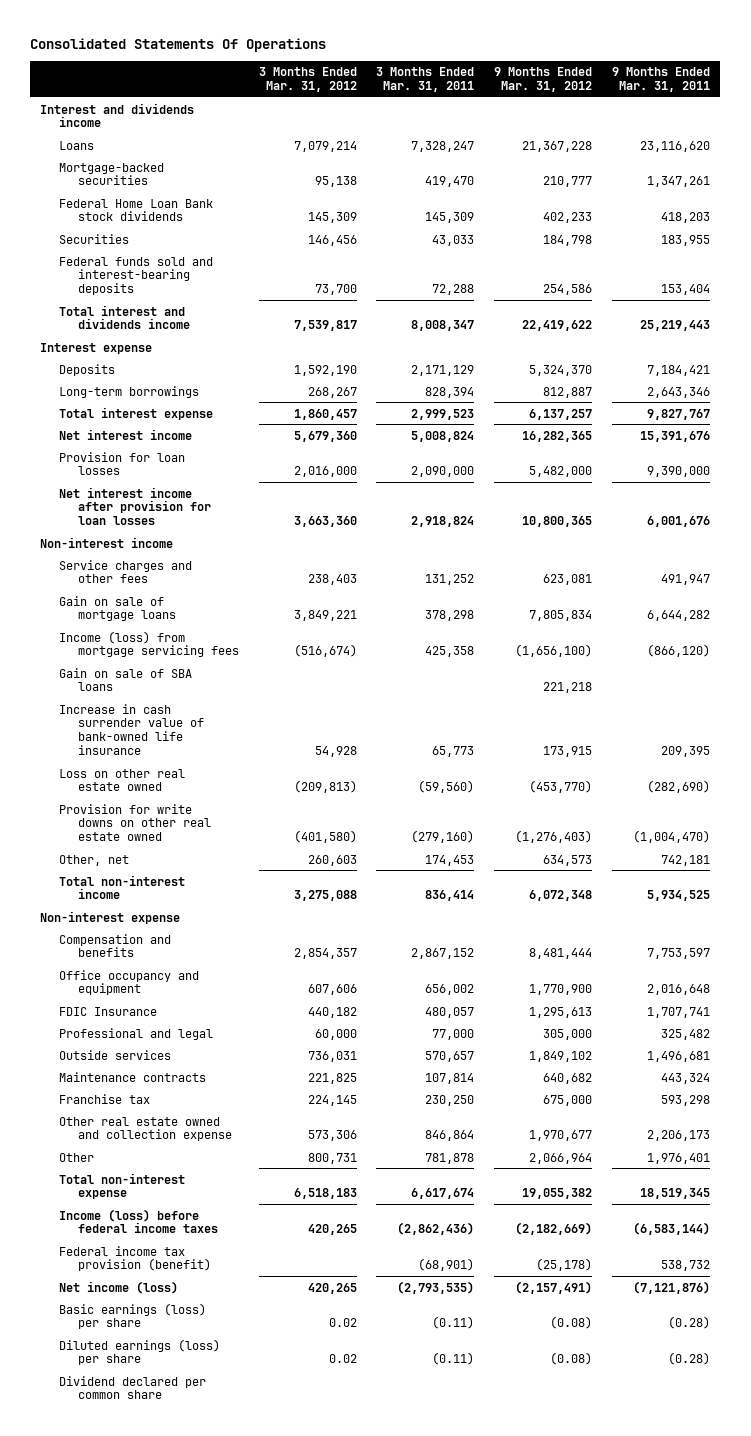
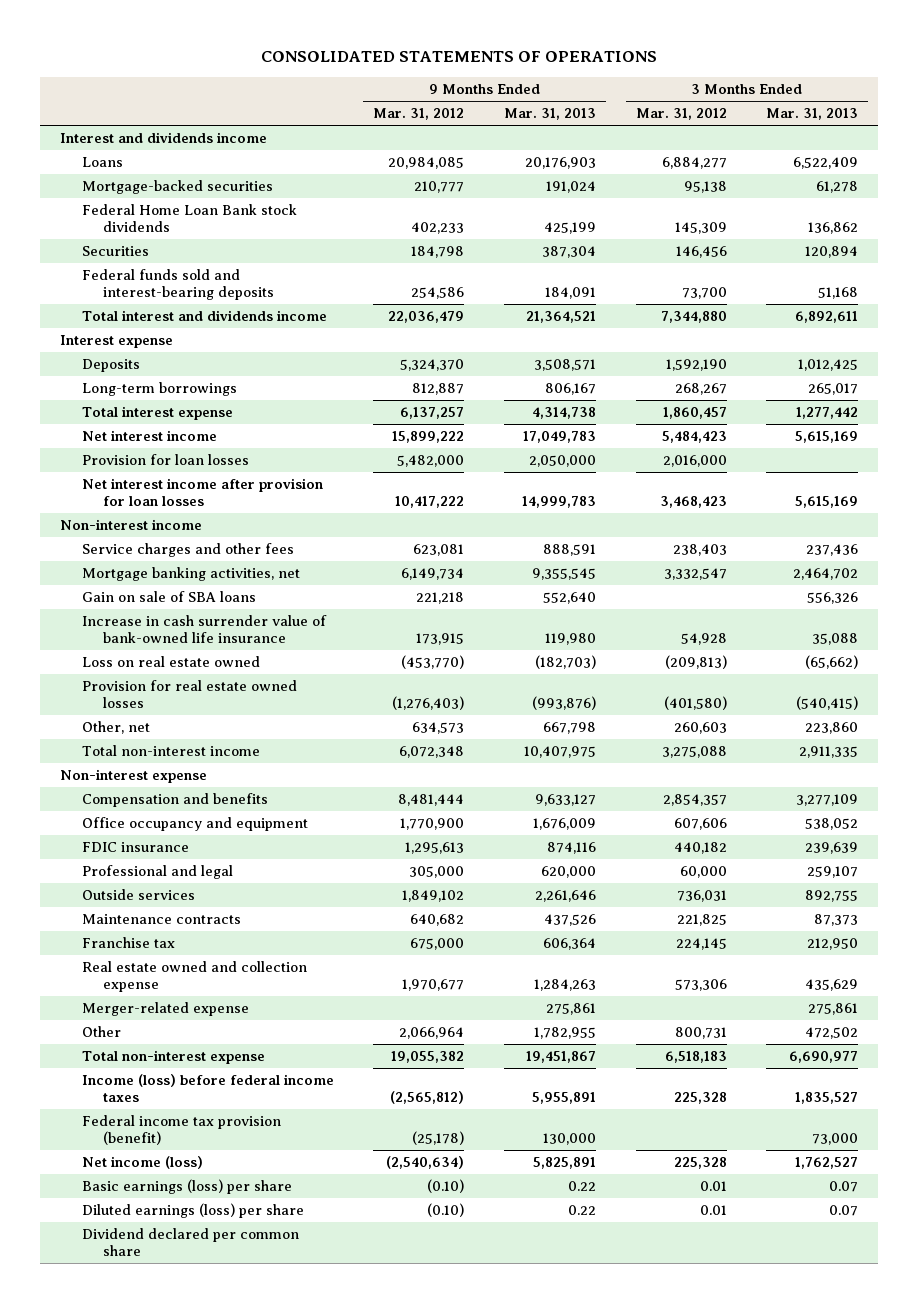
- Consolidated Statements Of Operations
+ CONSOLIDATED STATEMENTS OF OPERATIONS
- | 3 Months Ended Mar. 31, 2012 | 3 Months Ended Mar. 31, 2011 | 9 Months Ended Mar. 31, 2012 | 9 Months Ended Mar. 31, 2011
+ | 9 Months Ended Mar. 31, 2012 | 9 Months Ended Mar. 31, 2013 | 3 Months Ended Mar. 31, 2012 | 3 Months Ended Mar. 31, 2013
- Loans | 7,079,214 | 7,328,247 | 21,367,228 | 23,116,620
+ Loans | 20,984,085 | 20,176,903 | 6,884,277 | 6,522,409
- Total interest and dividends income | 7,539,817 | 8,008,347 | 22,419,622 | 25,219,443
+ Total interest and dividends income | 22,036,479 | 21,364,521 | 7,344,880 | 6,892,611
- Net interest income | 5,679,360 | 5,008,824 | 16,282,365 | 15,391,676
+ Net interest income | 15,899,222 | 17,049,783 | 5,484,423 | 5,615,169
- Net interest income after provision for loan losses | 3,663,360 | 2,918,824 | 10,800,365 | 6,001,676
+ Net interest income after provision for loan losses | 10,417,222 | 14,999,783 | 3,468,423 | 5,615,169
- Gain on sale of mortgage loans | 3,849,221 | 378,298 | 7,805,834 | 6,644,282
- Income (loss) from mortgage servicing fees | (516,674) | 425,358 | (1,656,100) | (866,120)
+ Mortgage banking activities, net | 6,149,734 | 9,355,545 | 3,332,547 | 2,464,702
- Loss on other real estate owned | (209,813) | (59,560) | (453,770) | (282,690)
- Provision for write downs on other real estate owned | (401,580) | (279,160) | (1,276,403) | (1,004,470)
+ Loss on real estate owned | (453,770) | (182,703) | (209,813) | (65,662)
+ Provision for real estate owned losses | (1,276,403) | (993,876) | (401,580) | (540,415)
- FDIC Insurance | 440,182 | 480,057 | 1,295,613 | 1,707,741
+ FDIC insurance | 1,295,613 | 874,116 | 440,182 | 239,639
- Other real estate owned and collection expense | 573,306 | 846,864 | 1,970,677 | 2,206,173
+ Real estate owned and collection expense | 1,970,677 | 1,284,263 | 573,306 | 435,629
+ Merger-related expense | | 275,861 | | 275,861
- Income (loss) before federal income taxes | 420,265 | (2,862,436) | (2,182,669) | (6,583,144)
+ Income (loss) before federal income taxes | (2,565,812) | 5,955,891 | 225,328 | 1,835,527
- Net income (loss) | 420,265 | (2,793,535) | (2,157,491) | (7,121,876)
- Basic earnings (loss) per share | 0.02 | (0.11) | (0.08) | (0.28)
- Diluted earnings (loss) per share | 0.02 | (0.11) | (0.08) | (0.28)
+ Net income (loss) | (2,540,634) | 5,825,891 | 225,328 | 1,762,527
+ Basic earnings (loss) per share | (0.10) | 0.22 | 0.01 | 0.07
+ Diluted earnings (loss) per share | (0.10) | 0.22 | 0.01 | 0.07

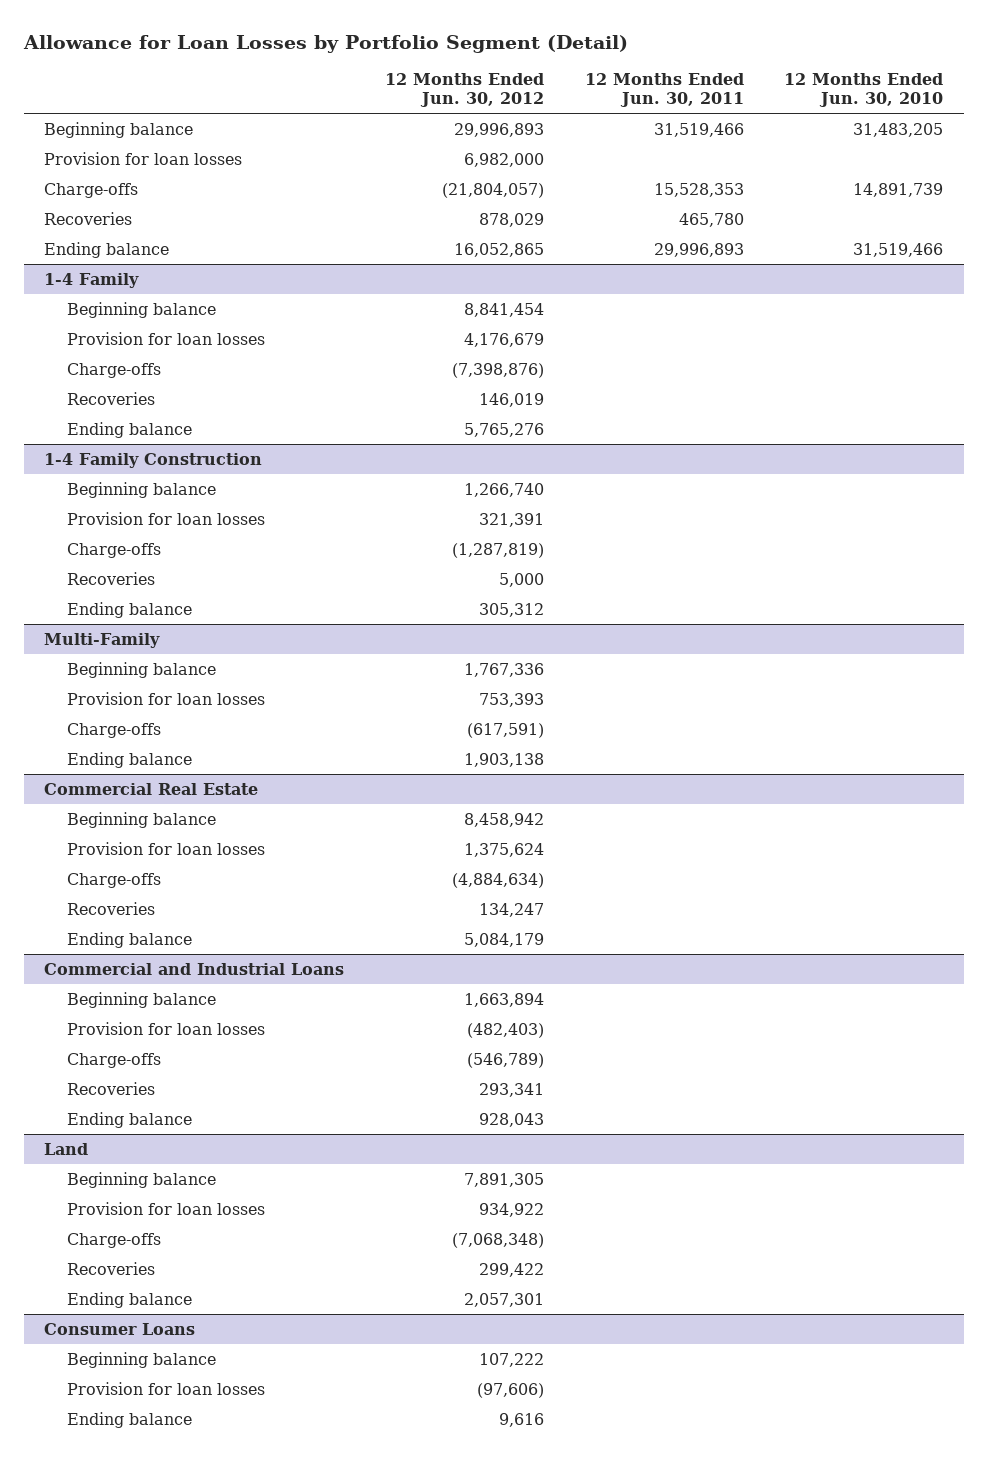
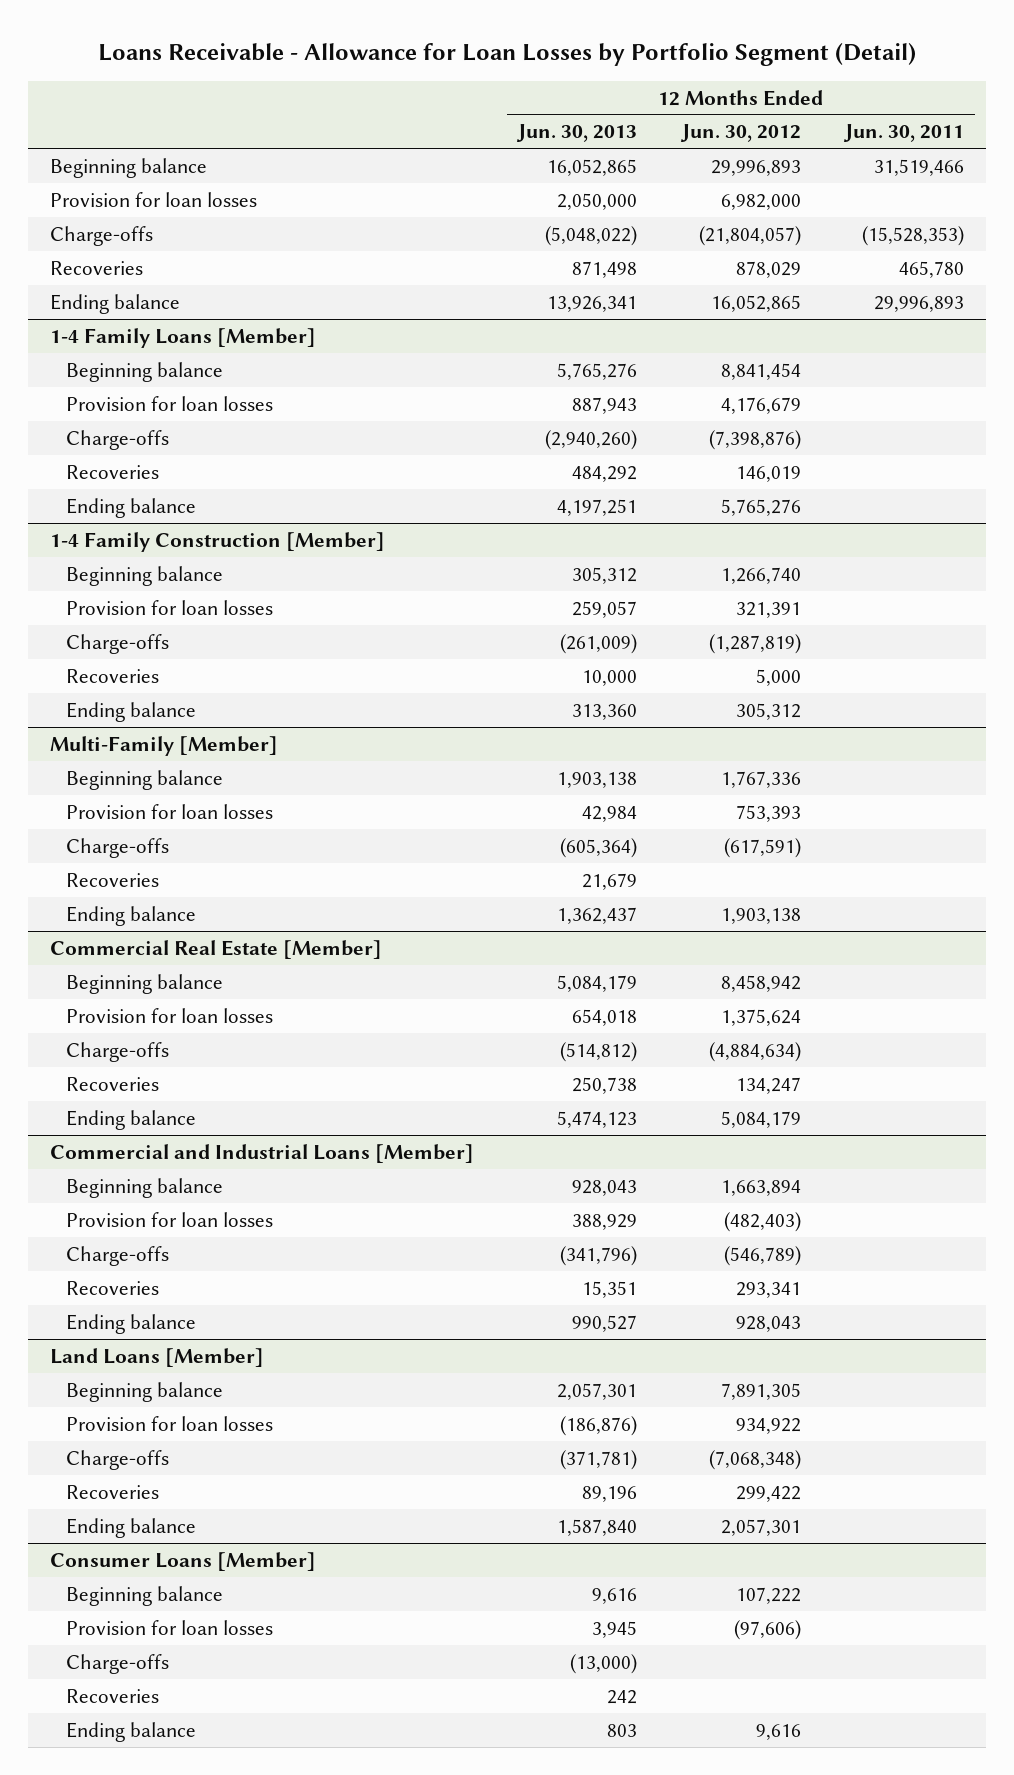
- Allowance for Loan Losses by Portfolio Segment (Detail)
+ Loans Receivable - Allowance for Loan Losses by Portfolio Segment (Detail)
- | 12 Months Ended Jun. 30, 2012 | 12 Months Ended Jun. 30, 2011 | 12 Months Ended Jun. 30, 2010
+ | 12 Months Ended Jun. 30, 2013 | 12 Months Ended Jun. 30, 2012 | 12 Months Ended Jun. 30, 2011
- Charge-offs | (21,804,057) | 15,528,353 | 14,891,739
+ Charge-offs | (5,048,022) | (21,804,057) | (15,528,353)
- 1-4 Family
+ 1-4 Family Loans [Member]
- 1-4 Family Construction
+ 1-4 Family Construction [Member]
- Multi-Family
+ Multi-Family [Member]
+ Recoveries | 21,679 | |
- Commercial Real Estate
+ Commercial Real Estate [Member]
- Commercial and Industrial Loans
+ Commercial and Industrial Loans [Member]
- Land
+ Land Loans [Member]
- Consumer Loans
+ Consumer Loans [Member]
+ Charge-offs | (13,000) | |
+ Recoveries | 242 | |

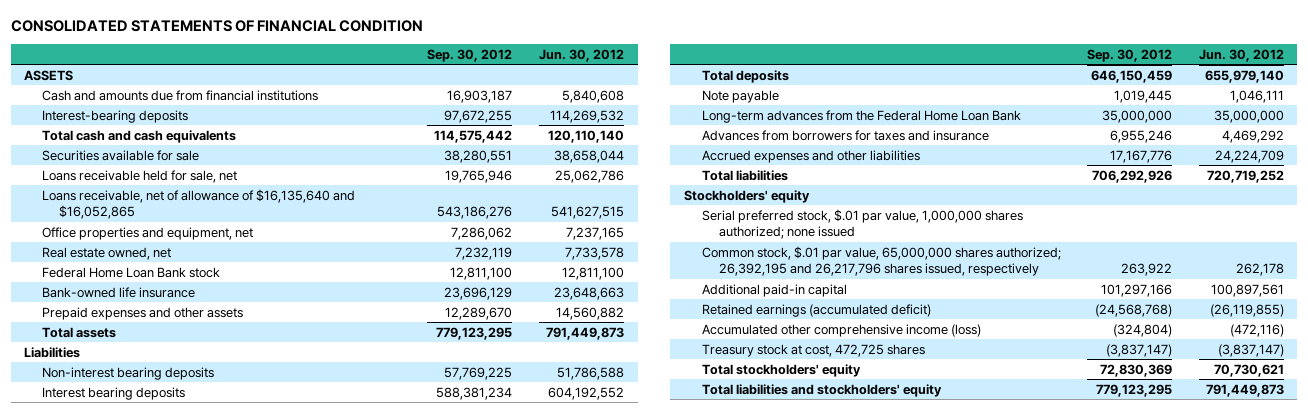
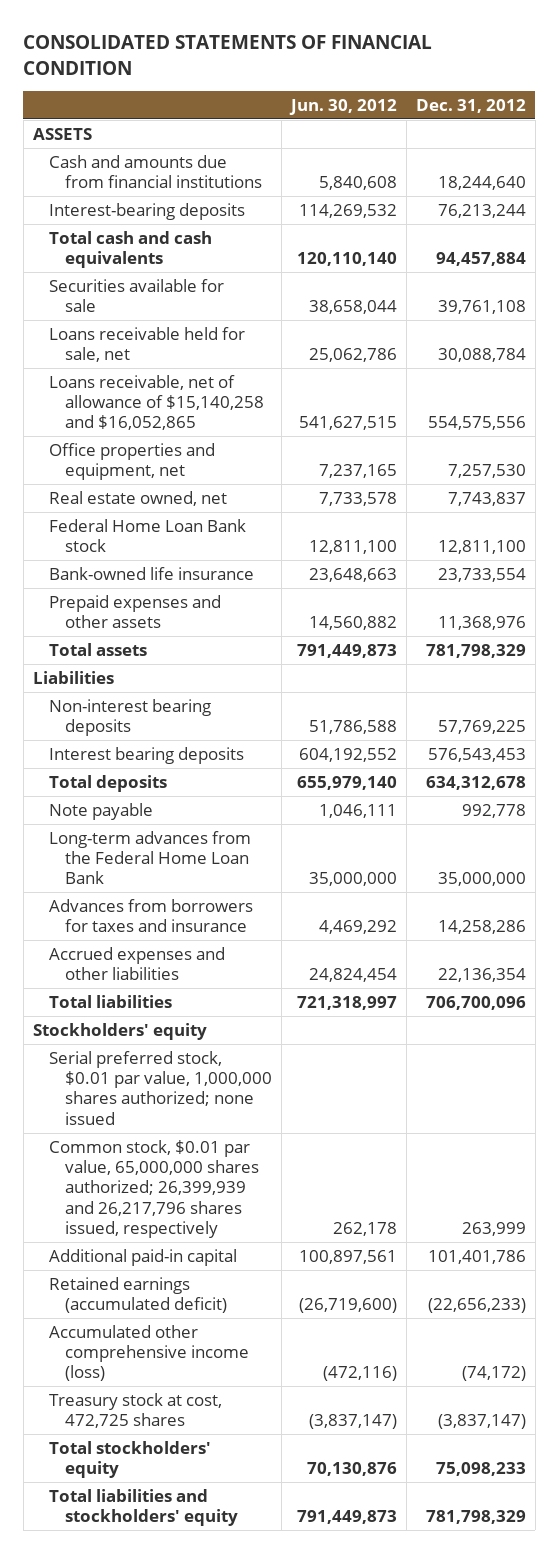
- | Sep. 30, 2012 | Jun. 30, 2012
+ | Jun. 30, 2012 | Dec. 31, 2012
- Loans receivable, net of allowance of $16,135,640 and $16,052,865 | 543,186,276 | 541,627,515
+ Loans receivable, net of allowance of $15,140,258 and $16,052,865 | 541,627,515 | 554,575,556
- Accrued expenses and other liabilities | 17,167,776 | 24,224,709
- Total liabilities | 706,292,926 | 720,719,252
+ Accrued expenses and other liabilities | 24,824,454 | 22,136,354
+ Total liabilities | 721,318,997 | 706,700,096
- Serial preferred stock, $.01 par value, 1,000,000 shares authorized; none issued
- Common stock, $.01 par value, 65,000,000 shares authorized; 26,392,195 and 26,217,796 shares issued, respectively | 263,922 | 262,178
+ Serial preferred stock, $0.01 par value, 1,000,000 shares authorized; none issued
+ Common stock, $0.01 par value, 65,000,000 shares authorized; 26,399,939 and 26,217,796 shares issued, respectively | 262,178 | 263,999
- Retained earnings (accumulated deficit) | (24,568,768) | (26,119,855)
+ Retained earnings (accumulated deficit) | (26,719,600) | (22,656,233)
- Total stockholders' equity | 72,830,369 | 70,730,621
+ Total stockholders' equity | 70,130,876 | 75,098,233

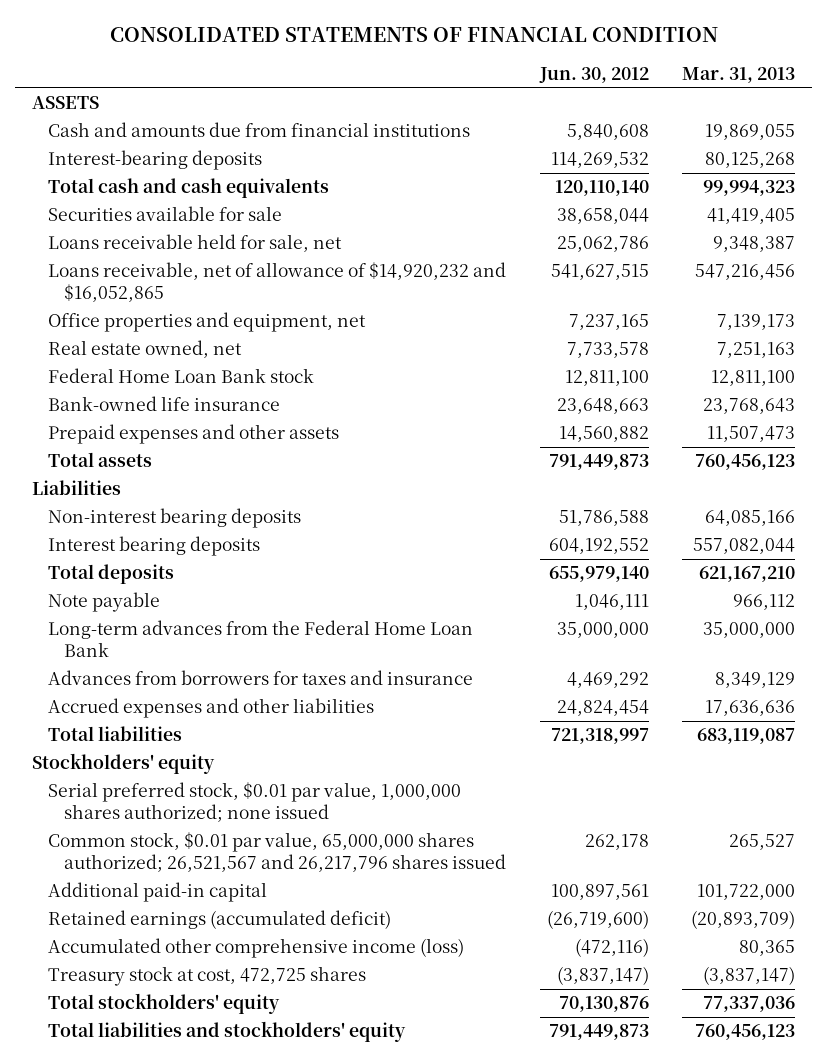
- | Jun. 30, 2012 | Dec. 31, 2012
+ | Jun. 30, 2012 | Mar. 31, 2013
- Loans receivable, net of allowance of $15,140,258 and $16,052,865 | 541,627,515 | 554,575,556
+ Loans receivable, net of allowance of $14,920,232 and $16,052,865 | 541,627,515 | 547,216,456
- Common stock, $0.01 par value, 65,000,000 shares authorized; 26,399,939 and 26,217,796 shares issued, respectively | 262,178 | 263,999
+ Common stock, $0.01 par value, 65,000,000 shares authorized; 26,521,567 and 26,217,796 shares issued | 262,178 | 265,527

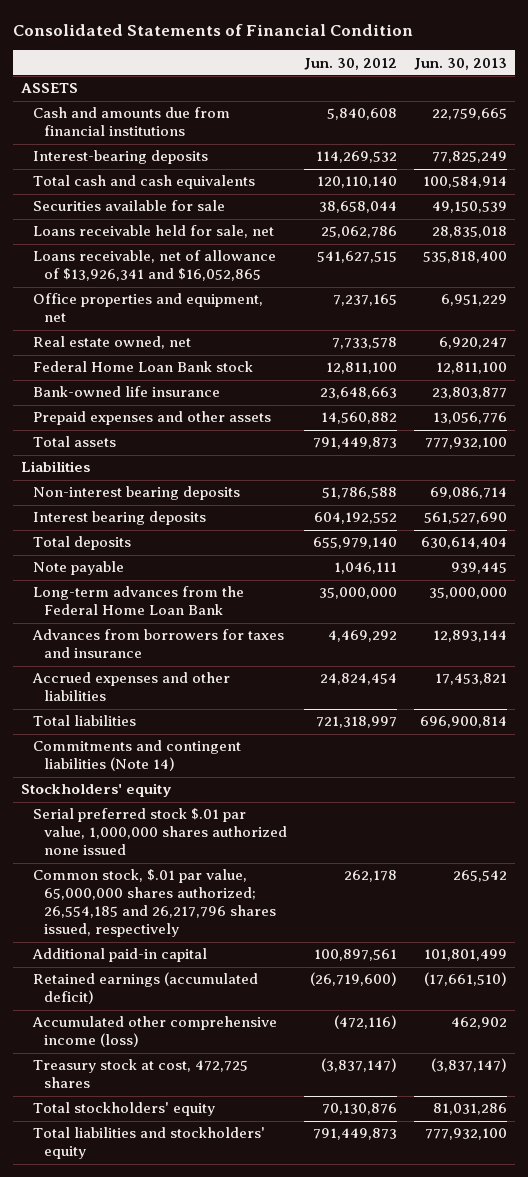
- CONSOLIDATED STATEMENTS OF FINANCIAL CONDITION
+ Consolidated Statements of Financial Condition
- | Jun. 30, 2012 | Mar. 31, 2013
+ | Jun. 30, 2012 | Jun. 30, 2013
- Loans receivable, net of allowance of $14,920,232 and $16,052,865 | 541,627,515 | 547,216,456
+ Loans receivable, net of allowance of $13,926,341 and $16,052,865 | 541,627,515 | 535,818,400
+ Commitments and contingent liabilities (Note 14)
- Serial preferred stock, $0.01 par value, 1,000,000 shares authorized; none issued
- Common stock, $0.01 par value, 65,000,000 shares authorized; 26,521,567 and 26,217,796 shares issued | 262,178 | 265,527
+ Serial preferred stock $.01 par value, 1,000,000 shares authorized none issued
+ Common stock, $.01 par value, 65,000,000 shares authorized; 26,554,185 and 26,217,796 shares issued, respectively | 262,178 | 265,542

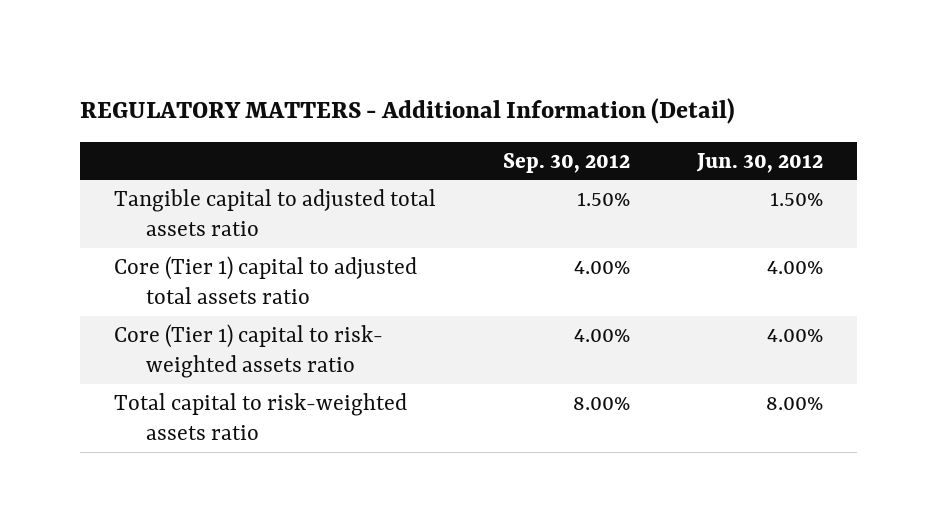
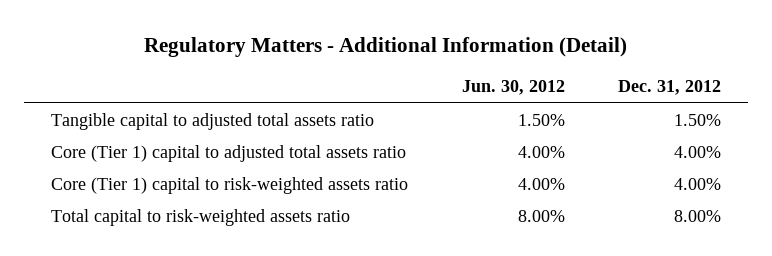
- REGULATORY MATTERS - Additional Information (Detail)
+ Regulatory Matters - Additional Information (Detail)
- | Sep. 30, 2012 | Jun. 30, 2012
+ | Jun. 30, 2012 | Dec. 31, 2012
- Core (Tier 1) capital to risk- weighted assets ratio | 4.00% | 4.00%
+ Core (Tier 1) capital to risk-weighted assets ratio | 4.00% | 4.00%

